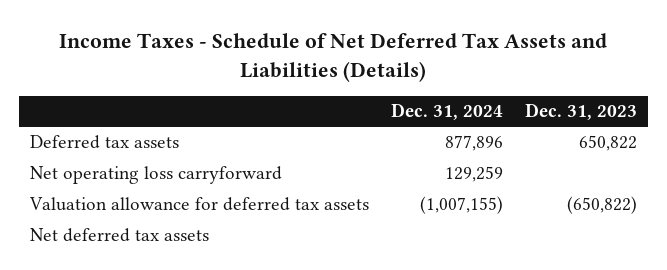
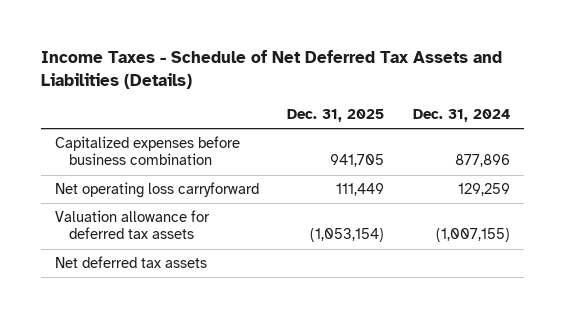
- | Dec. 31, 2024 | Dec. 31, 2023
+ | Dec. 31, 2025 | Dec. 31, 2024
- Deferred tax assets | 877,896 | 650,822
+ Capitalized expenses before business combination | 941,705 | 877,896

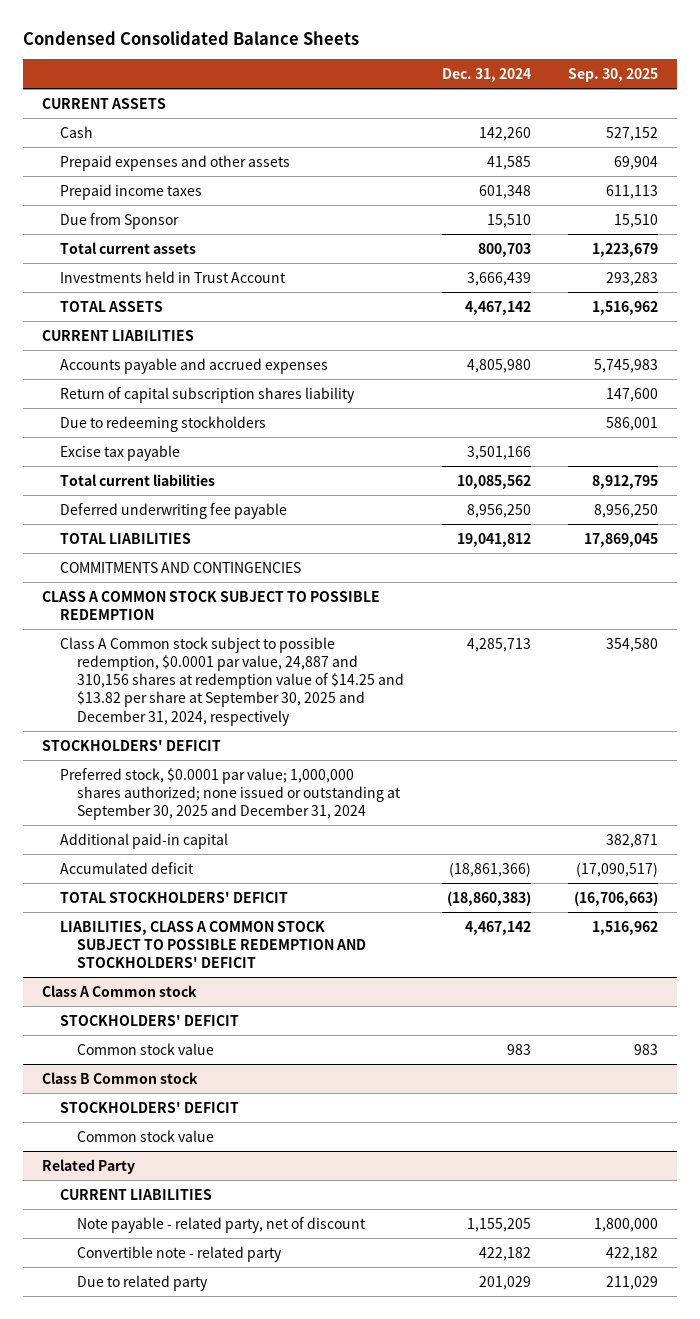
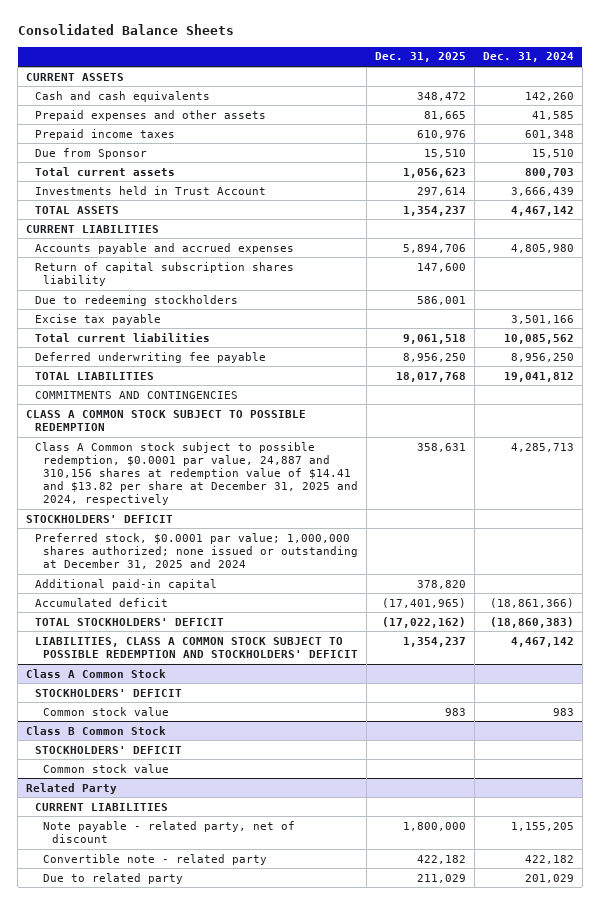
- Condensed Consolidated Balance Sheets
+ Consolidated Balance Sheets
- | Dec. 31, 2024 | Sep. 30, 2025
+ | Dec. 31, 2025 | Dec. 31, 2024
- Cash | 142,260 | 527,152
+ Cash and cash equivalents | 348,472 | 142,260
- Class A Common stock subject to possible redemption, $0.0001 par value, 24,887 and 310,156 shares at redemption value of $14.25 and $13.82 per share at September 30, 2025 and December 31, 2024, respectively | 4,285,713 | 354,580
+ Class A Common stock subject to possible redemption, $0.0001 par value, 24,887 and 310,156 shares at redemption value of $14.41 and $13.82 per share at December 31, 2025 and 2024, respectively | 358,631 | 4,285,713
- Preferred stock, $0.0001 par value; 1,000,000 shares authorized; none issued or outstanding at September 30, 2025 and December 31, 2024
+ Preferred stock, $0.0001 par value; 1,000,000 shares authorized; none issued or outstanding at December 31, 2025 and 2024
- Class A Common stock
+ Class A Common Stock
- Class B Common stock
+ Class B Common Stock

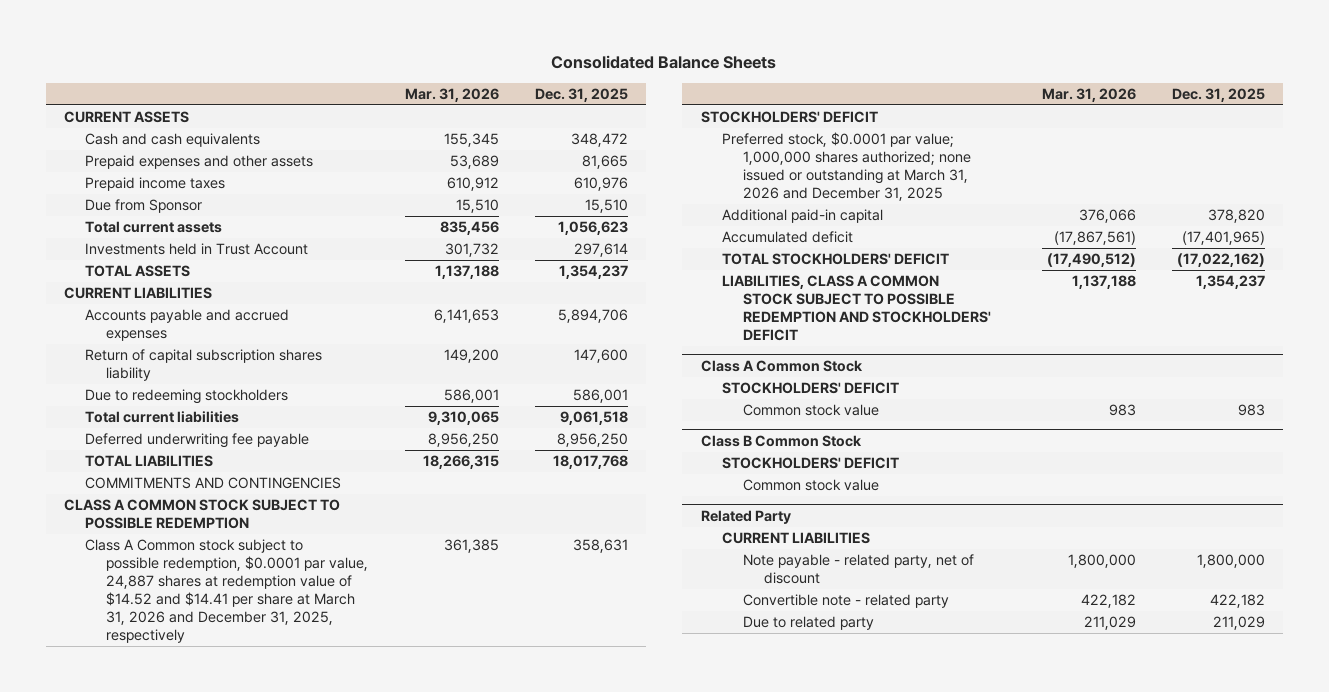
- | Dec. 31, 2025 | Dec. 31, 2024
+ | Mar. 31, 2026 | Dec. 31, 2025
- Excise tax payable | | 3,501,166
- Class A Common stock subject to possible redemption, $0.0001 par value, 24,887 and 310,156 shares at redemption value of $14.41 and $13.82 per share at December 31, 2025 and 2024, respectively | 358,631 | 4,285,713
+ Class A Common stock subject to possible redemption, $0.0001 par value, 24,887 shares at redemption value of $14.52 and $14.41 per share at March 31, 2026 and December 31, 2025, respectively | 361,385 | 358,631
- Preferred stock, $0.0001 par value; 1,000,000 shares authorized; none issued or outstanding at December 31, 2025 and 2024
+ Preferred stock, $0.0001 par value; 1,000,000 shares authorized; none issued or outstanding at March 31, 2026 and December 31, 2025

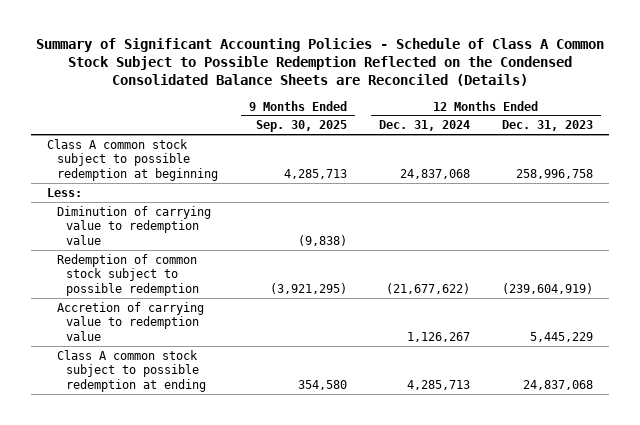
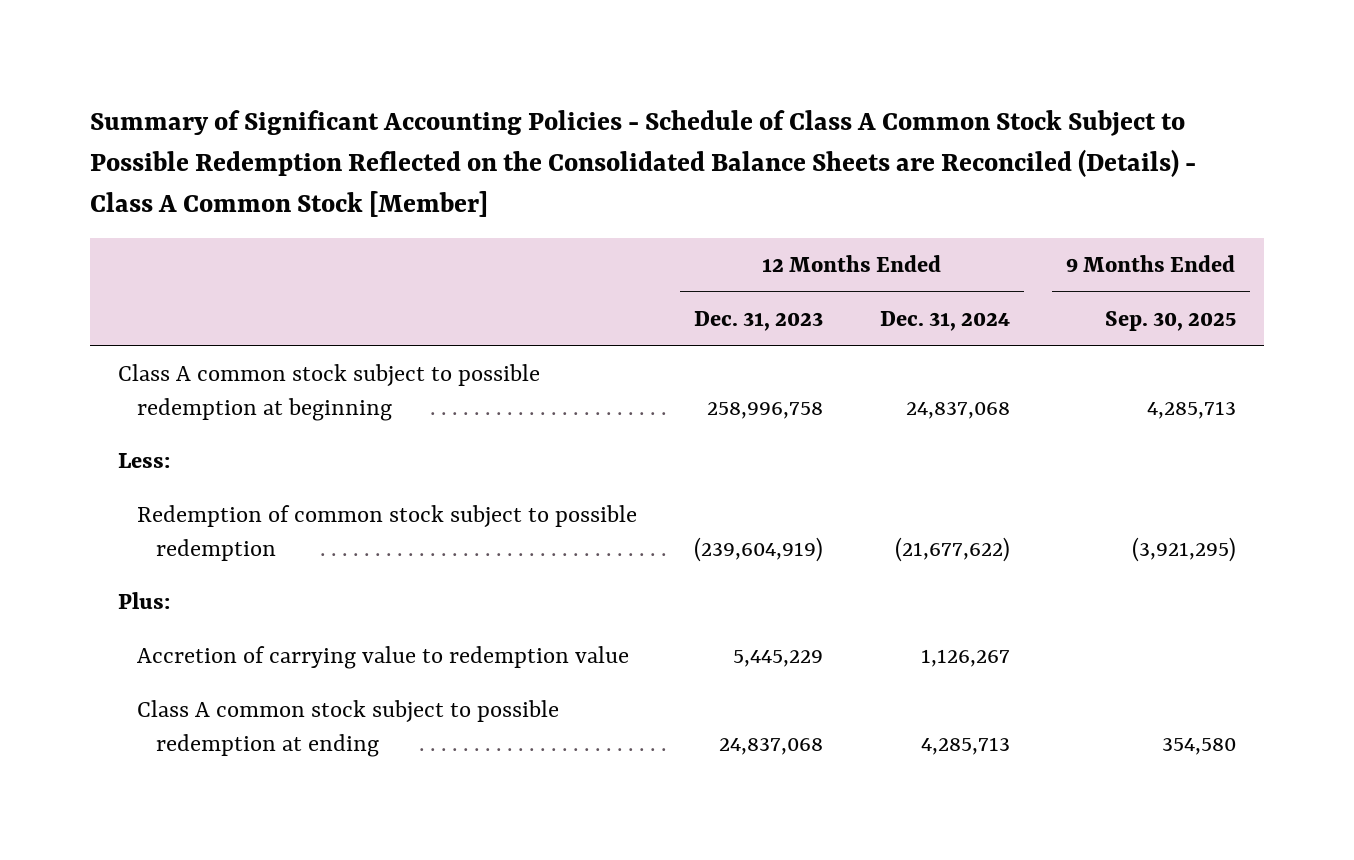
- Summary of Significant Accounting Policies - Schedule of Class A Common Stock Subject to Possible Redemption Reflected on the Condensed Consolidated Balance Sheets are Reconciled (Details)
+ Summary of Significant Accounting Policies - Schedule of Class A Common Stock Subject to Possible Redemption Reflected on the Consolidated Balance Sheets are Reconciled (Details) - Class A Common Stock [Member]
- | 9 Months Ended Sep. 30, 2025 | 12 Months Ended Dec. 31, 2024 | 12 Months Ended Dec. 31, 2023
+ | 12 Months Ended Dec. 31, 2023 | 12 Months Ended Dec. 31, 2024 | 9 Months Ended Sep. 30, 2025
- Diminution of carrying value to redemption value | (9,838) | |
+ Plus:

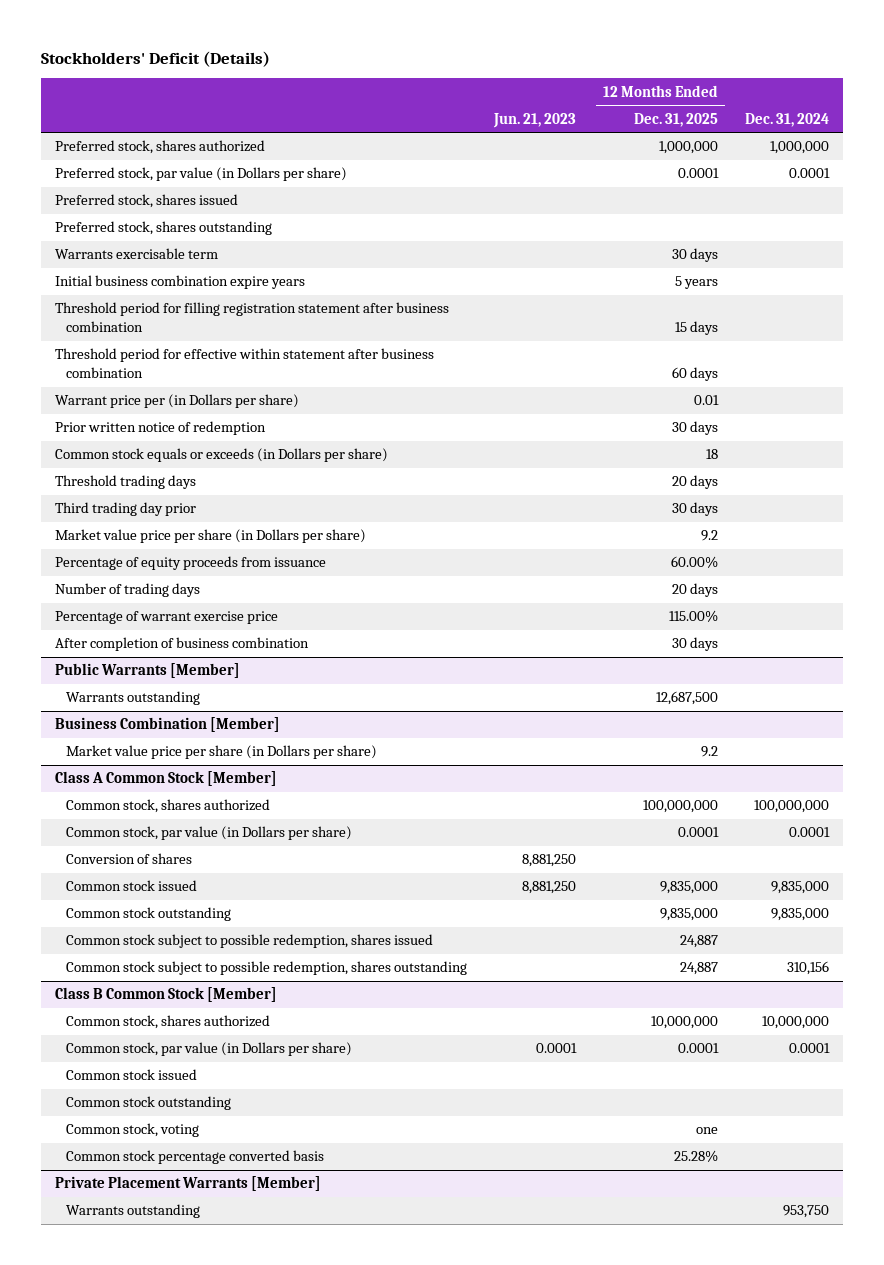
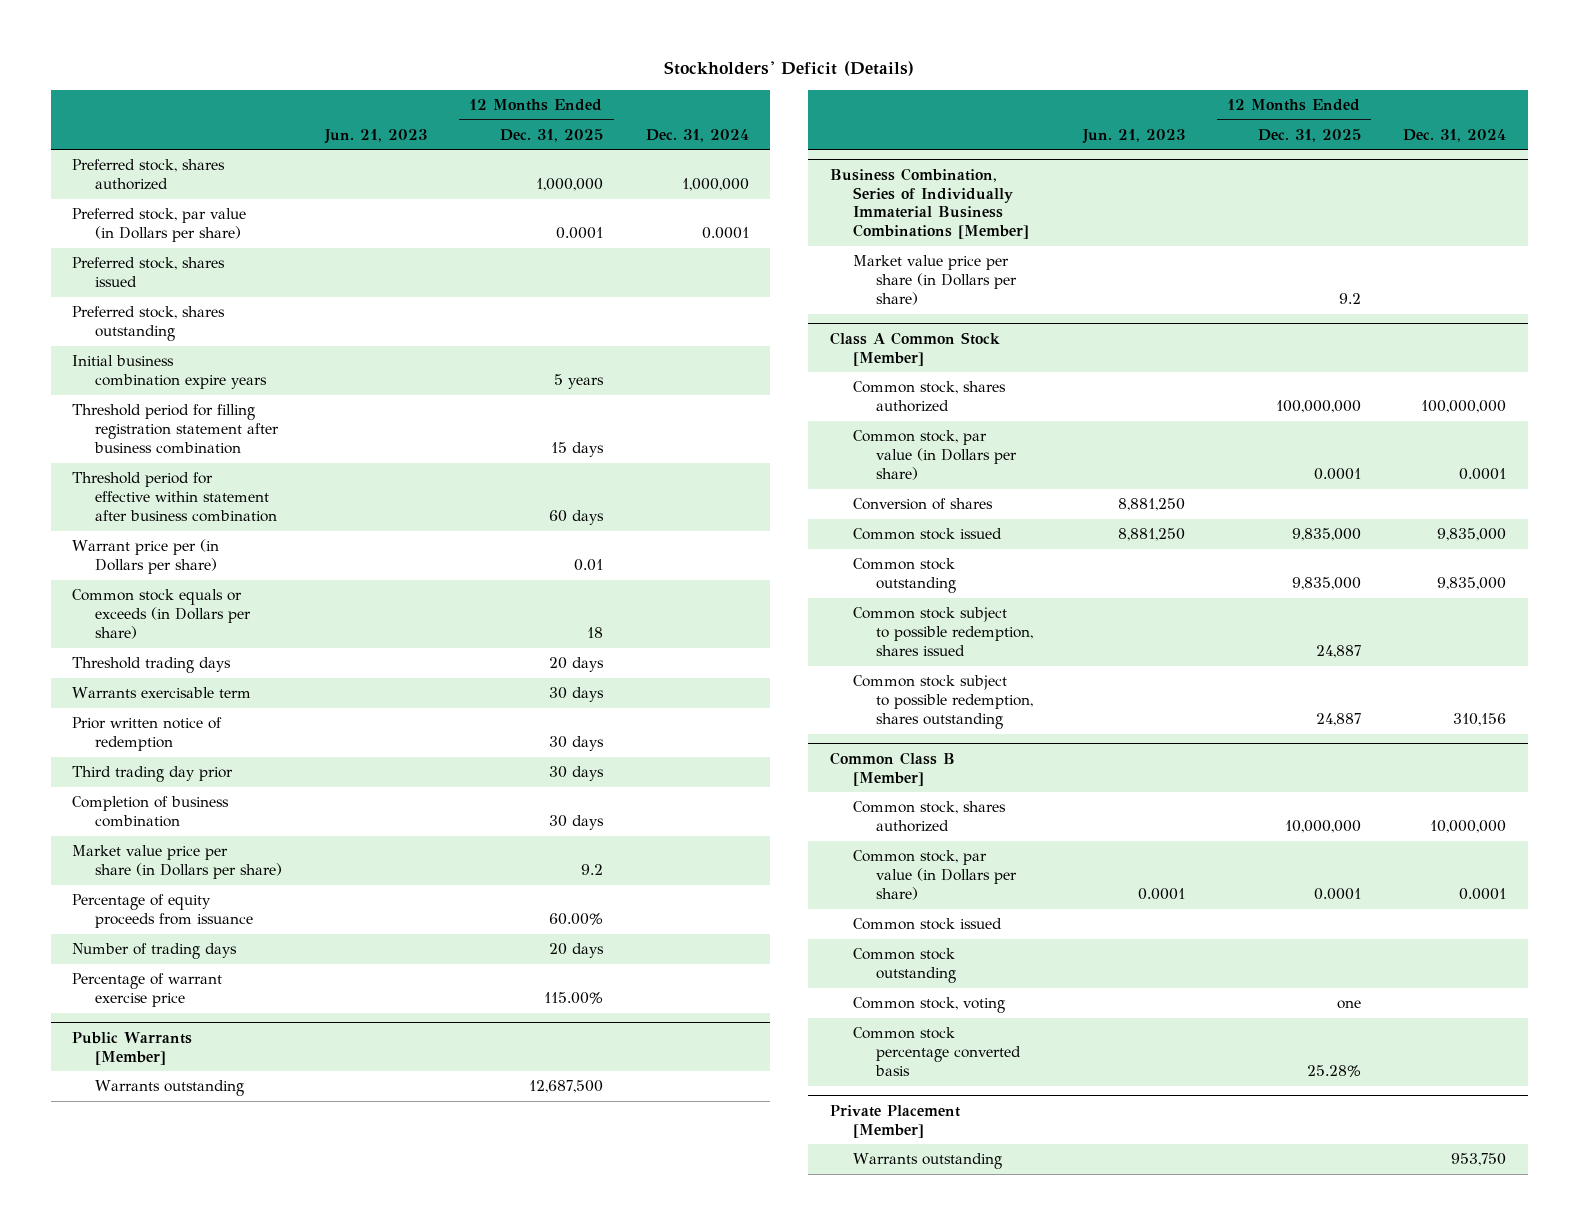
moved down: Warrants exercisable term | | 30 days |
moved down: Prior written notice of redemption | | 30 days |
+ Completion of business combination | | 30 days |
- After completion of business combination | | 30 days |
- Business Combination [Member]
+ Business Combination, Series of Individually Immaterial Business Combinations [Member]
- Class B Common Stock [Member]
+ Common Class B [Member]
- Private Placement Warrants [Member]
+ Private Placement [Member]

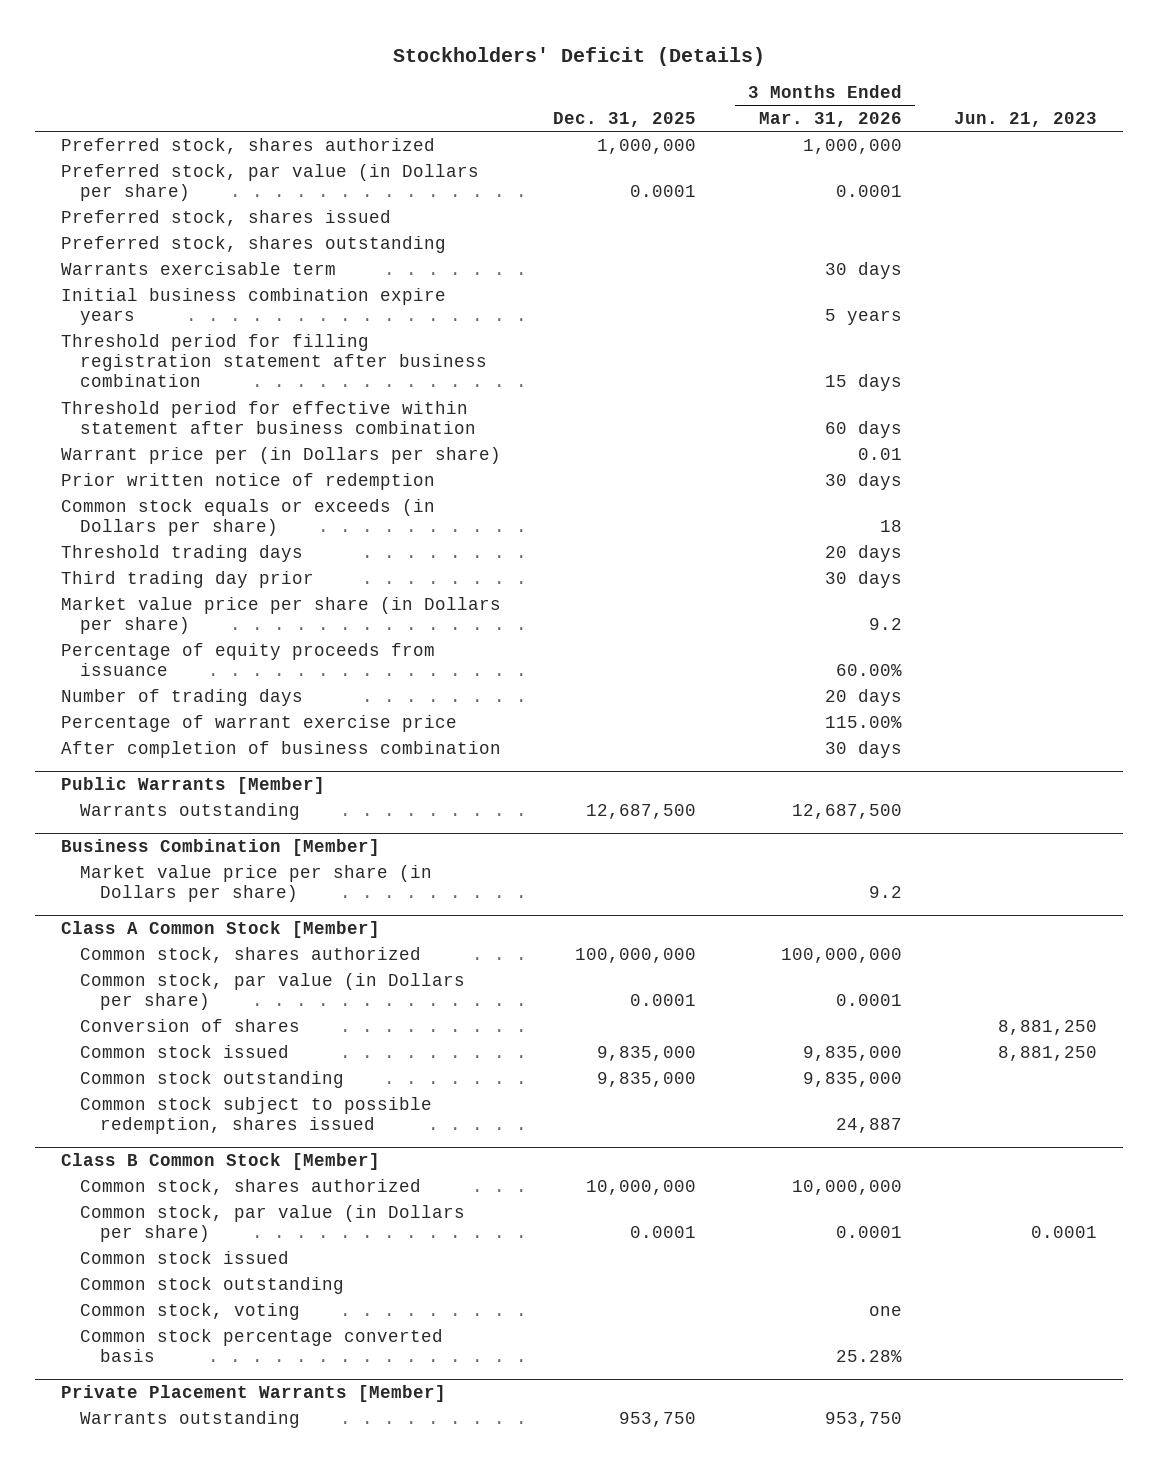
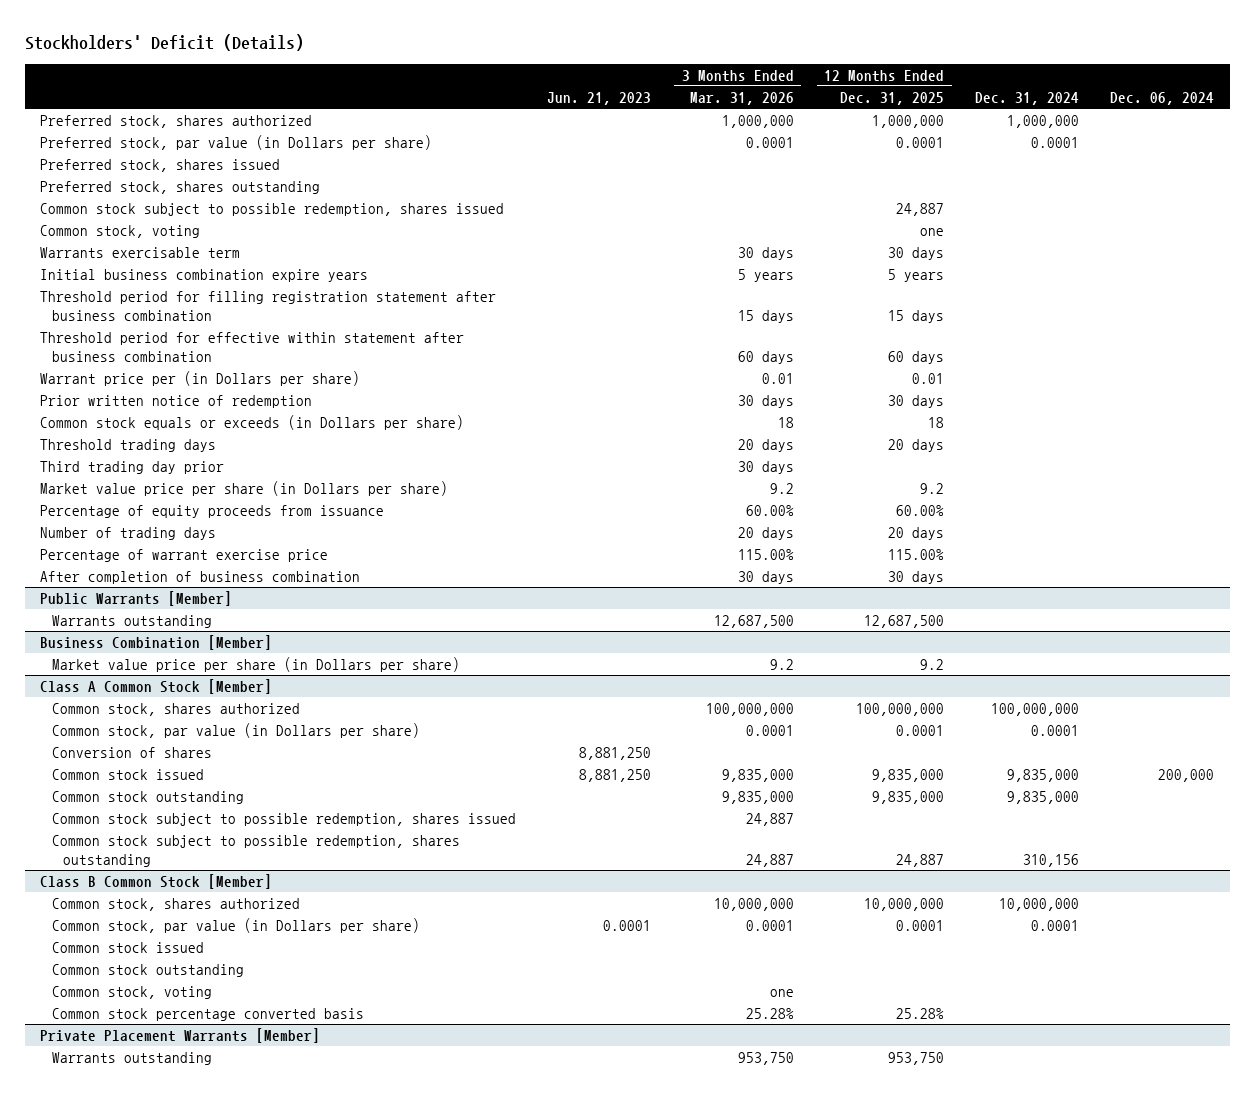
- | Dec. 31, 2025 | 3 Months Ended Mar. 31, 2026 | Jun. 21, 2023
+ | Jun. 21, 2023 | 3 Months Ended Mar. 31, 2026 | 12 Months Ended Dec. 31, 2025 | Dec. 31, 2024 | Dec. 06, 2024
+ Common stock subject to possible redemption, shares issued | | | 24,887 | |
+ Common stock, voting | | | one | |
@ Class A Common Stock [Member]
+ Common stock subject to possible redemption, shares outstanding | | 24,887 | 24,887 | 310,156 |

